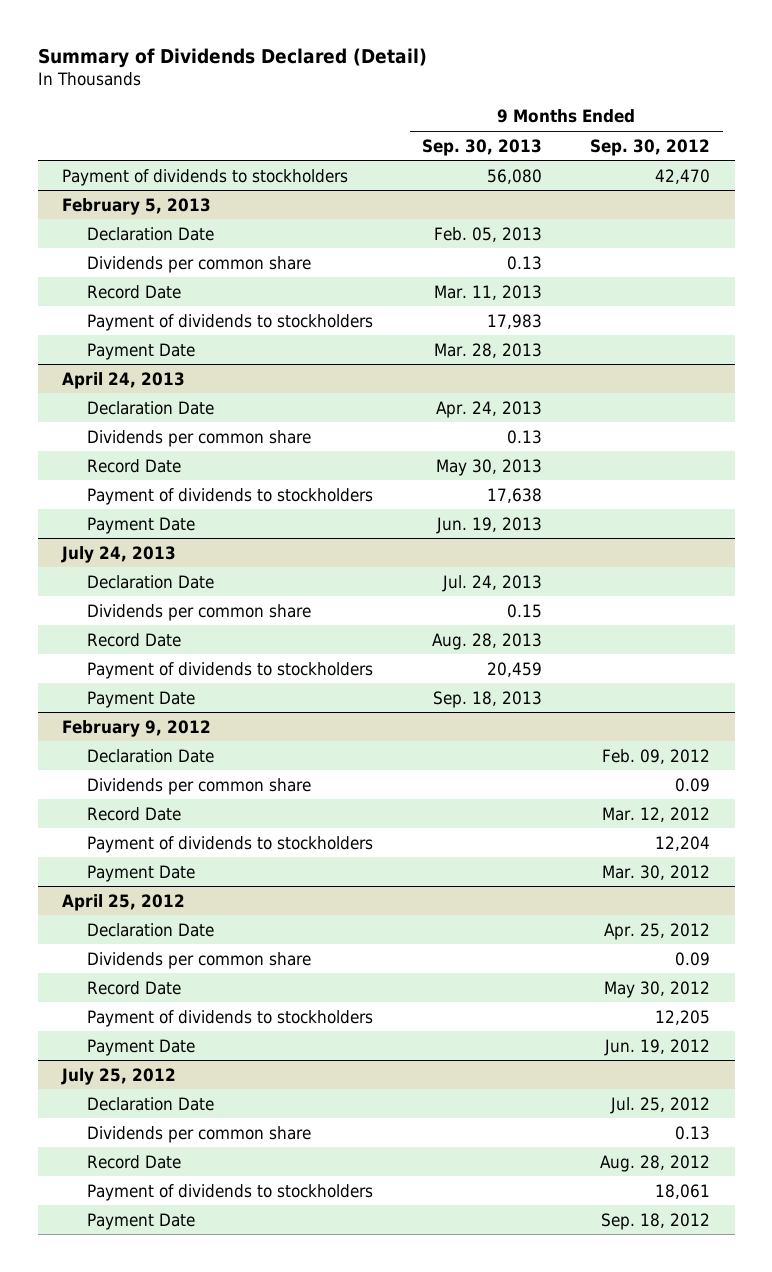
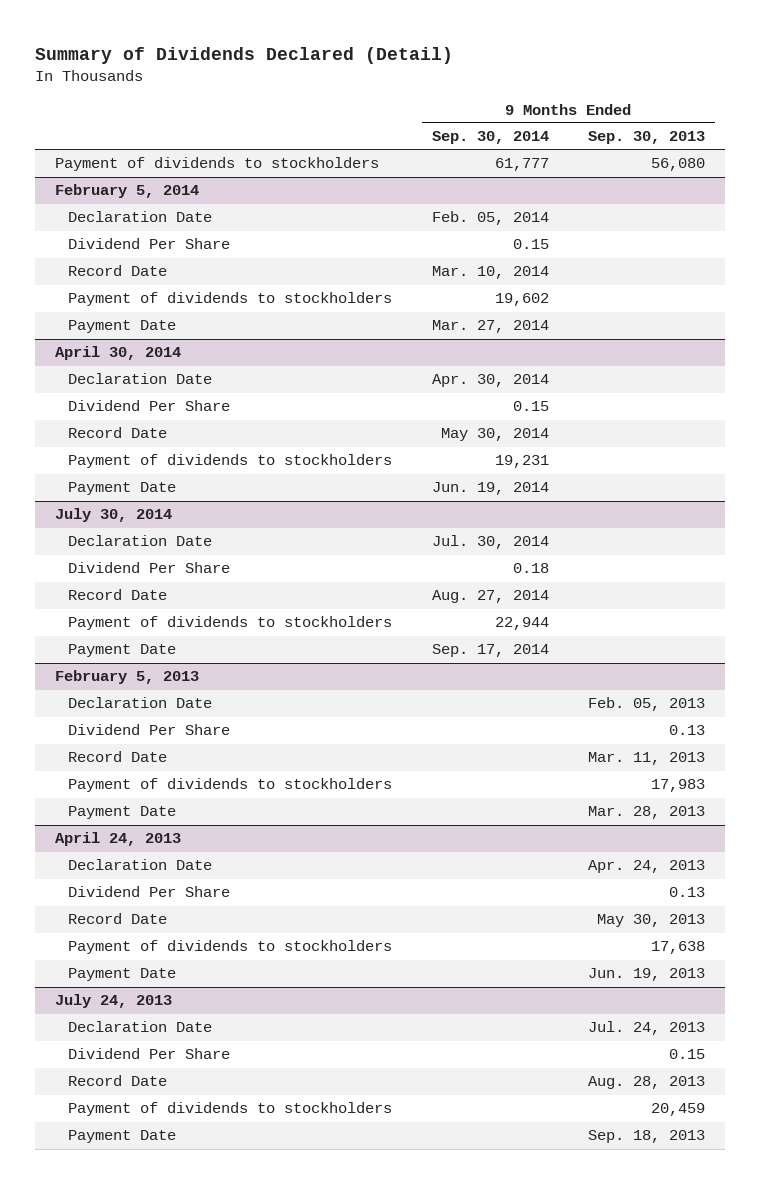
- | 9 Months Ended Sep. 30, 2013 | 9 Months Ended Sep. 30, 2012
+ | 9 Months Ended Sep. 30, 2014 | 9 Months Ended Sep. 30, 2013
+ February 5, 2014
+ Declaration Date | Feb. 05, 2014 |
+ Dividend Per Share | 0.15 |
+ Record Date | Mar. 10, 2014 |
+ Payment of dividends to stockholders | 19,602 |
+ Payment Date | Mar. 27, 2014 |
+ April 30, 2014
+ Declaration Date | Apr. 30, 2014 |
+ Dividend Per Share | 0.15 |
+ Record Date | May 30, 2014 |
+ Payment of dividends to stockholders | 19,231 |
+ Payment Date | Jun. 19, 2014 |
+ July 30, 2014
+ Declaration Date | Jul. 30, 2014 |
+ Dividend Per Share | 0.18 |
+ Record Date | Aug. 27, 2014 |
+ Payment of dividends to stockholders | 22,944 |
+ Payment Date | Sep. 17, 2014 |
@ February 5, 2013
- Dividends per common share | 0.13 |
+ Dividend Per Share | | 0.13
@ April 24, 2013
- Dividends per common share | 0.13 |
+ Dividend Per Share | | 0.13
@ July 24, 2013
- Dividends per common share | 0.15 |
+ Dividend Per Share | | 0.15
- February 9, 2012
- Declaration Date | | Feb. 09, 2012
- Dividends per common share | | 0.09
- Record Date | | Mar. 12, 2012
- Payment of dividends to stockholders | | 12,204
- Payment Date | | Mar. 30, 2012
- April 25, 2012
- Declaration Date | | Apr. 25, 2012
- Dividends per common share | | 0.09
- Record Date | | May 30, 2012
- Payment of dividends to stockholders | | 12,205
- Payment Date | | Jun. 19, 2012
- July 25, 2012
- Declaration Date | | Jul. 25, 2012
- Dividends per common share | | 0.13
- Record Date | | Aug. 28, 2012
- Payment of dividends to stockholders | | 18,061
- Payment Date | | Sep. 18, 2012

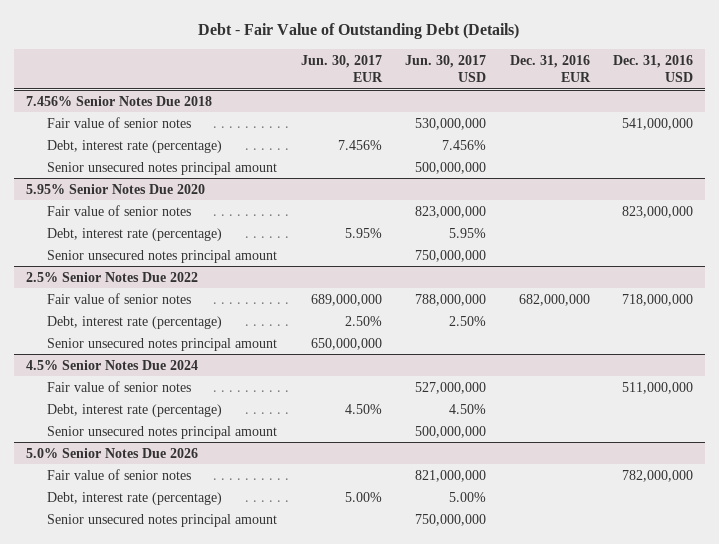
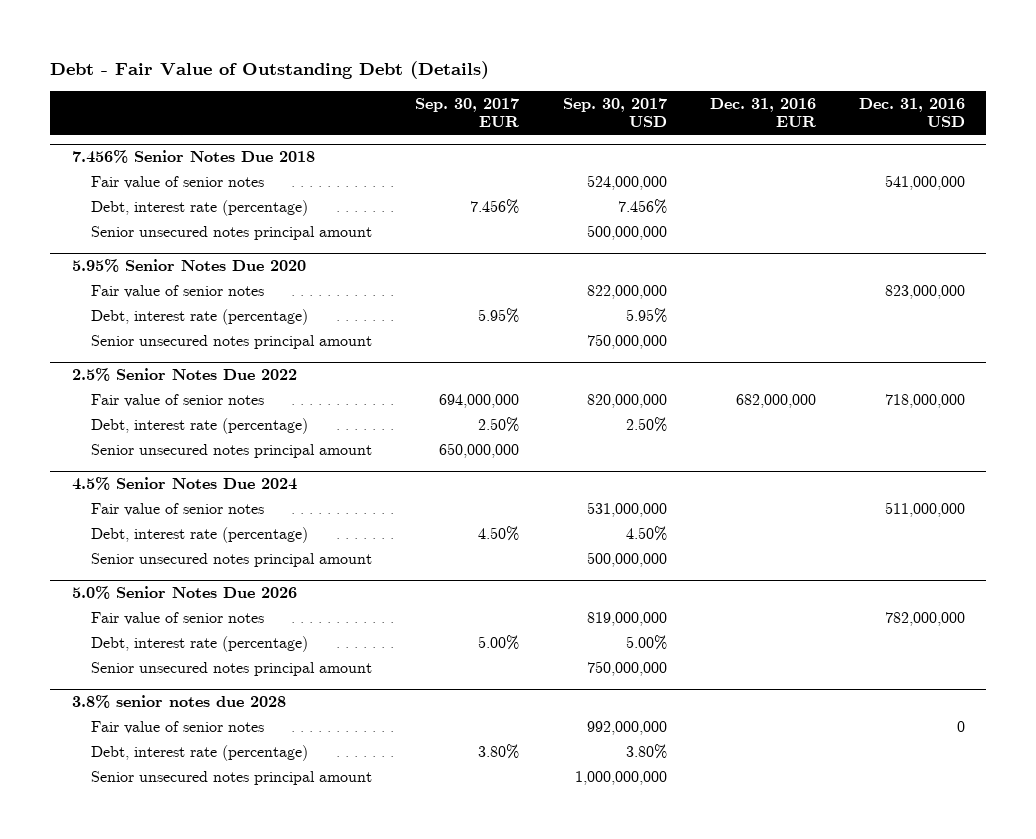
- | Jun. 30, 2017 EUR | Jun. 30, 2017 USD | Dec. 31, 2016 EUR | Dec. 31, 2016 USD
+ | Sep. 30, 2017 EUR | Sep. 30, 2017 USD | Dec. 31, 2016 EUR | Dec. 31, 2016 USD
+ 3.8% senior notes due 2028
+ Fair value of senior notes | | 992,000,000 | | 0
+ Debt, interest rate (percentage) | 3.80% | 3.80% | |
+ Senior unsecured notes principal amount | | 1,000,000,000 | |

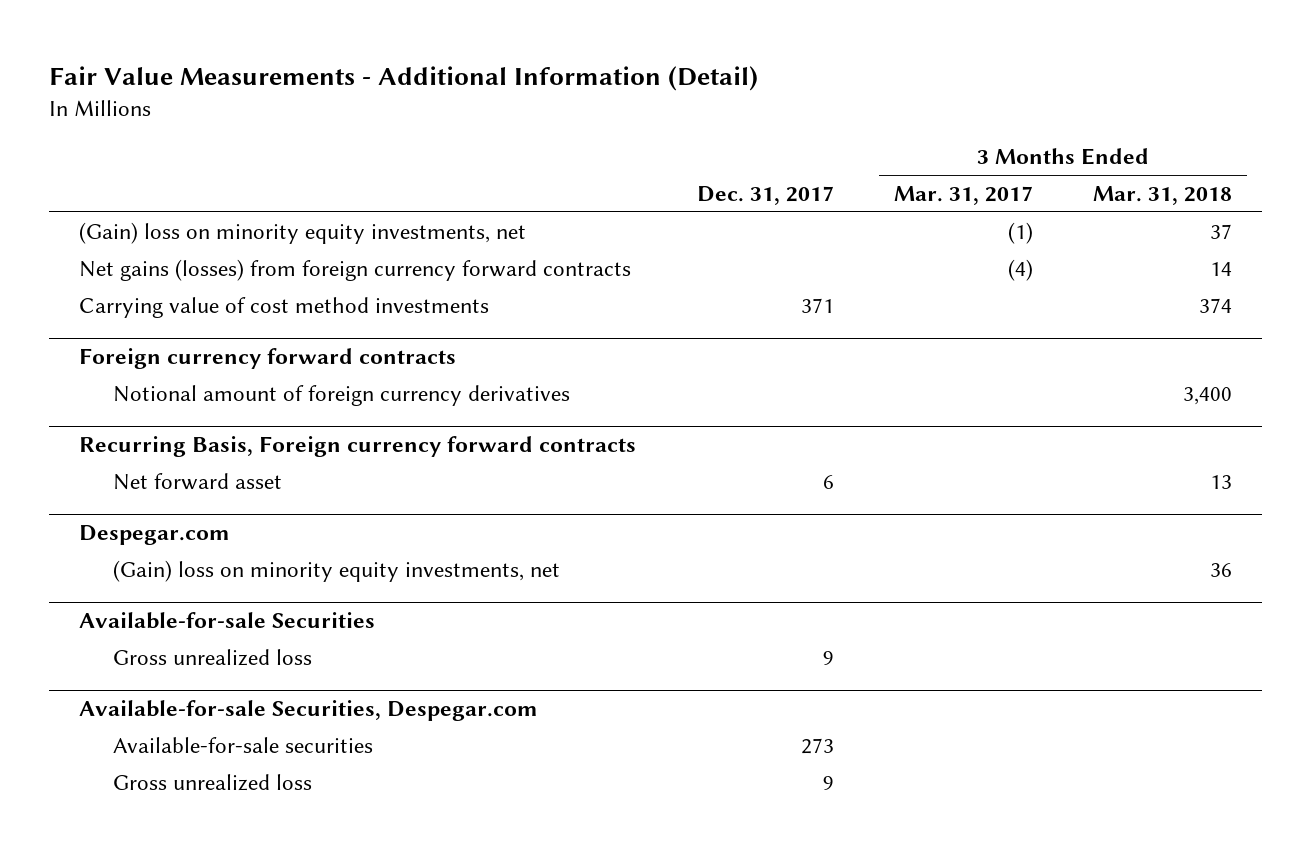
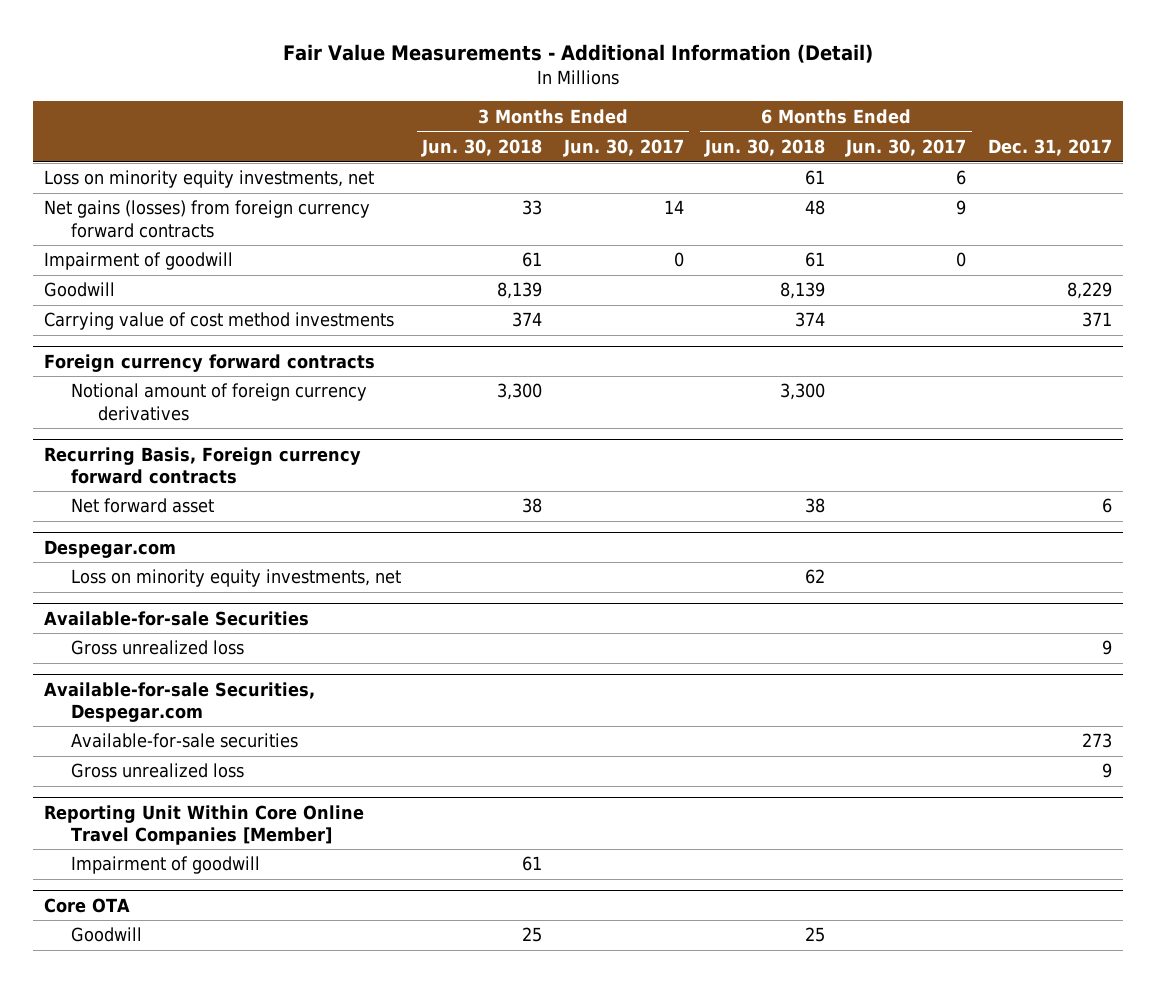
- | Dec. 31, 2017 | 3 Months Ended Mar. 31, 2017 | 3 Months Ended Mar. 31, 2018
+ | 3 Months Ended Jun. 30, 2018 | 3 Months Ended Jun. 30, 2017 | 6 Months Ended Jun. 30, 2018 | 6 Months Ended Jun. 30, 2017 | Dec. 31, 2017
- (Gain) loss on minority equity investments, net | | (1) | 37
+ Loss on minority equity investments, net | | | 61 | 6 |
+ Impairment of goodwill | 61 | 0 | 61 | 0 |
+ Goodwill | 8,139 | | 8,139 | | 8,229
@ Despegar.com
- (Gain) loss on minority equity investments, net | | | 36
+ Loss on minority equity investments, net | | | 62 | |
+ Reporting Unit Within Core Online Travel Companies [Member]
+ Impairment of goodwill | 61 | | | |
+ Core OTA
+ Goodwill | 25 | | 25 | |

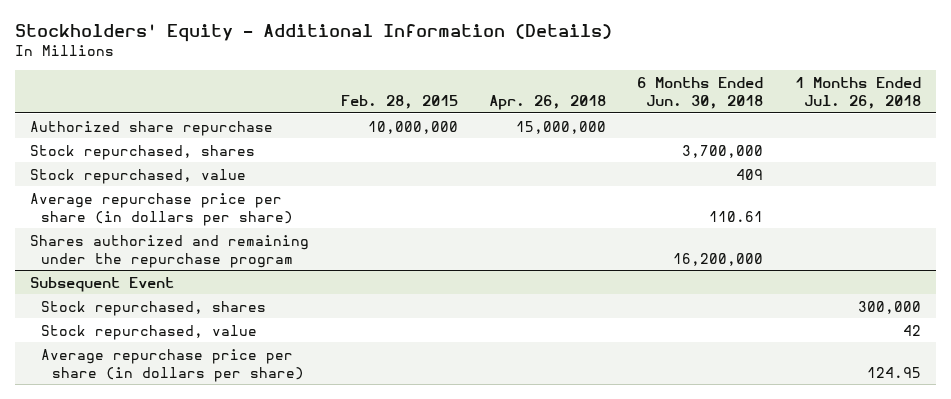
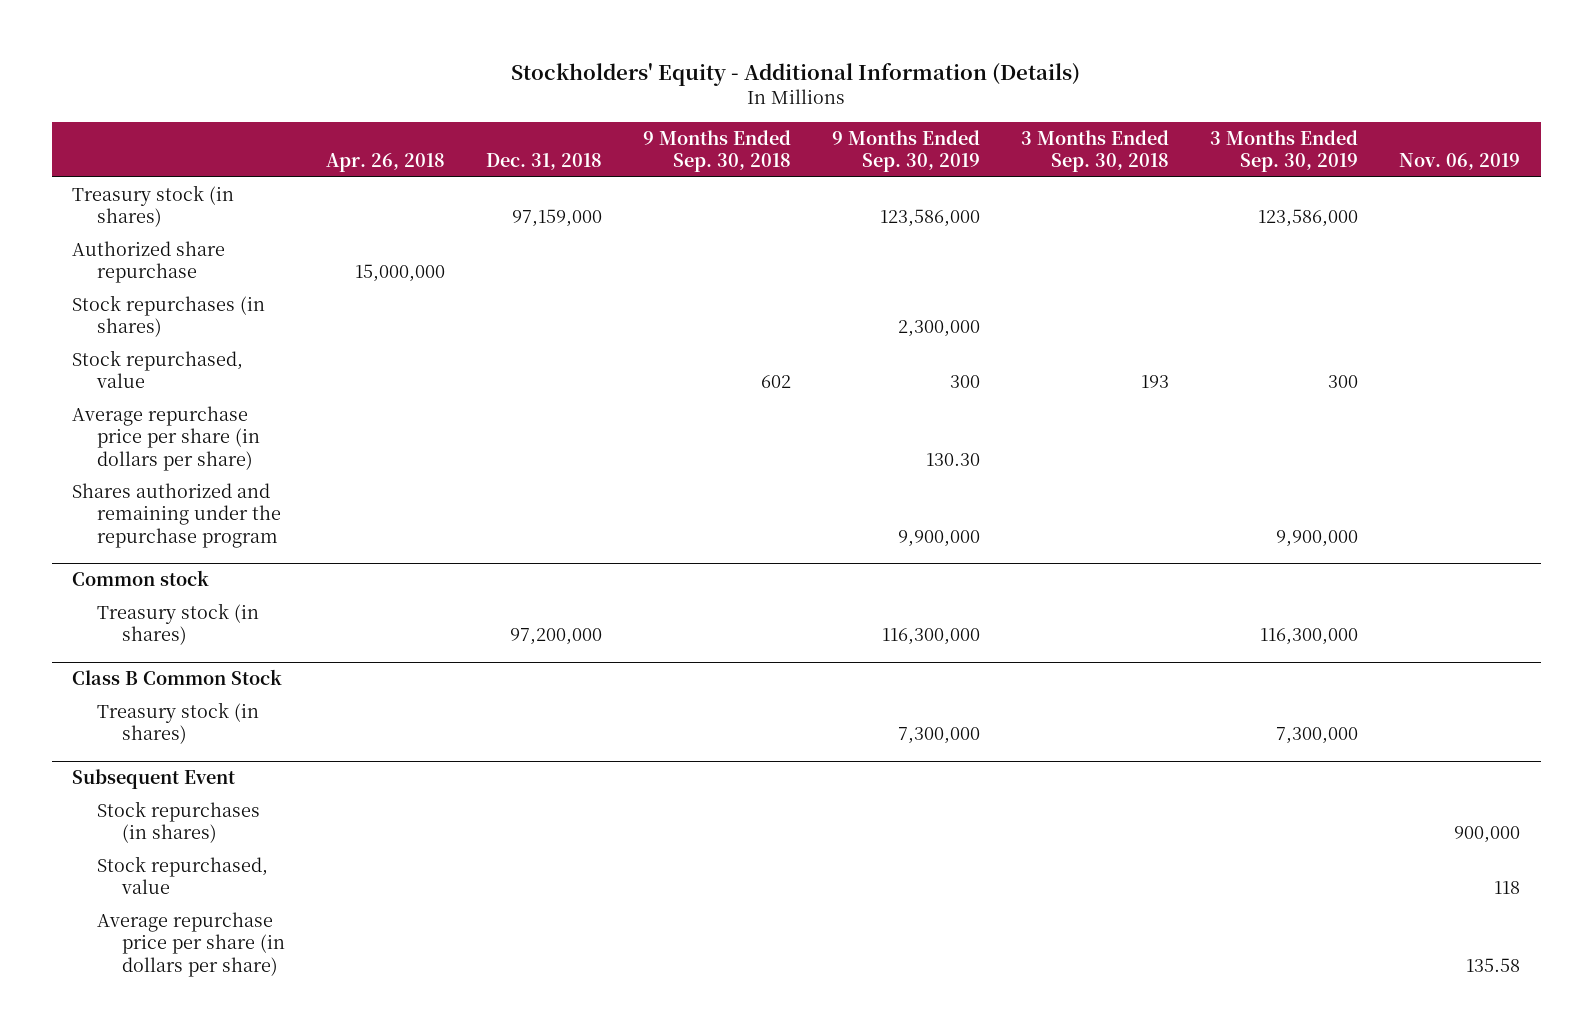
- | Feb. 28, 2015 | Apr. 26, 2018 | 6 Months Ended Jun. 30, 2018 | 1 Months Ended Jul. 26, 2018
+ | Apr. 26, 2018 | Dec. 31, 2018 | 9 Months Ended Sep. 30, 2018 | 9 Months Ended Sep. 30, 2019 | 3 Months Ended Sep. 30, 2018 | 3 Months Ended Sep. 30, 2019 | Nov. 06, 2019
+ Treasury stock (in shares) | | 97,159,000 | | 123,586,000 | | 123,586,000 |
- Stock repurchased, shares | | | 3,700,000 |
+ Stock repurchases (in shares) | | | | 2,300,000 | | |
+ Common stock
+ Treasury stock (in shares) | | 97,200,000 | | 116,300,000 | | 116,300,000 |
+ Class B Common Stock
+ Treasury stock (in shares) | | | | 7,300,000 | | 7,300,000 |
@ Subsequent Event
- Stock repurchased, shares | | | | 300,000
+ Stock repurchases (in shares) | | | | | | | 900,000

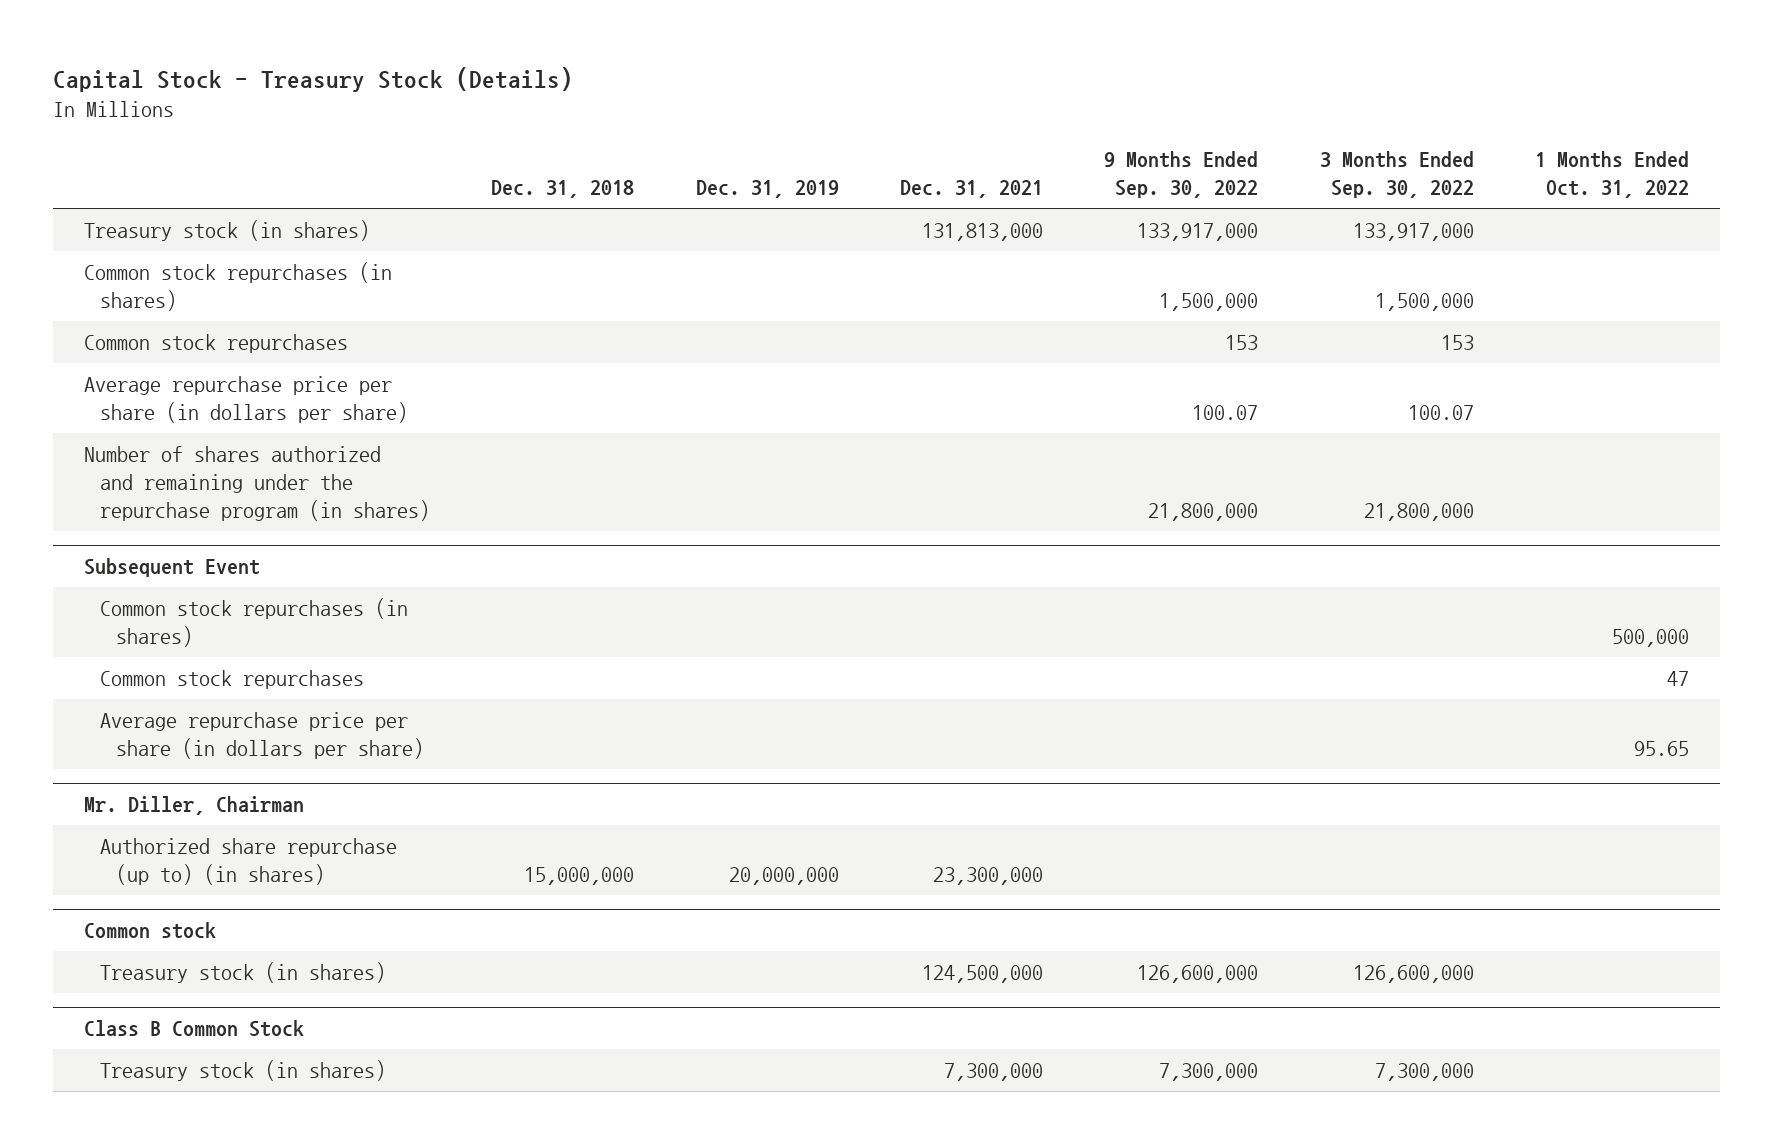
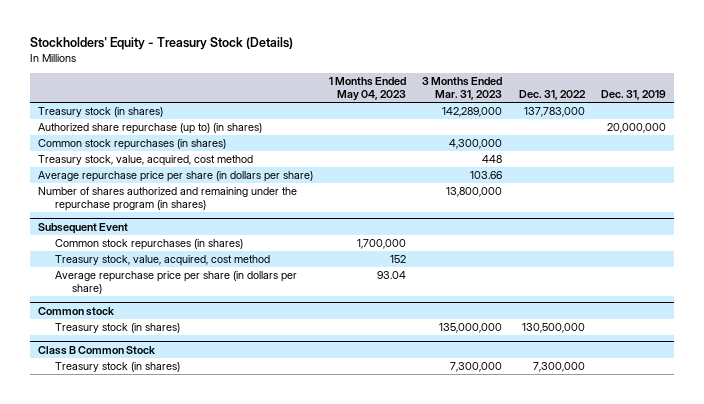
- Capital Stock - Treasury Stock (Details)
+ Stockholders' Equity - Treasury Stock (Details)
- | Dec. 31, 2018 | Dec. 31, 2019 | Dec. 31, 2021 | 9 Months Ended Sep. 30, 2022 | 3 Months Ended Sep. 30, 2022 | 1 Months Ended Oct. 31, 2022
+ | 1 Months Ended May 04, 2023 | 3 Months Ended Mar. 31, 2023 | Dec. 31, 2022 | Dec. 31, 2019
+ Authorized share repurchase (up to) (in shares) | | | | 20,000,000
- Common stock repurchases | | | | 153 | 153 |
+ Treasury stock, value, acquired, cost method | | 448 | |
@ Subsequent Event
- Common stock repurchases | | | | | | 47
+ Treasury stock, value, acquired, cost method | 152 | | |
- Mr. Diller, Chairman
- Authorized share repurchase (up to) (in shares) | 15,000,000 | 20,000,000 | 23,300,000 | | |

